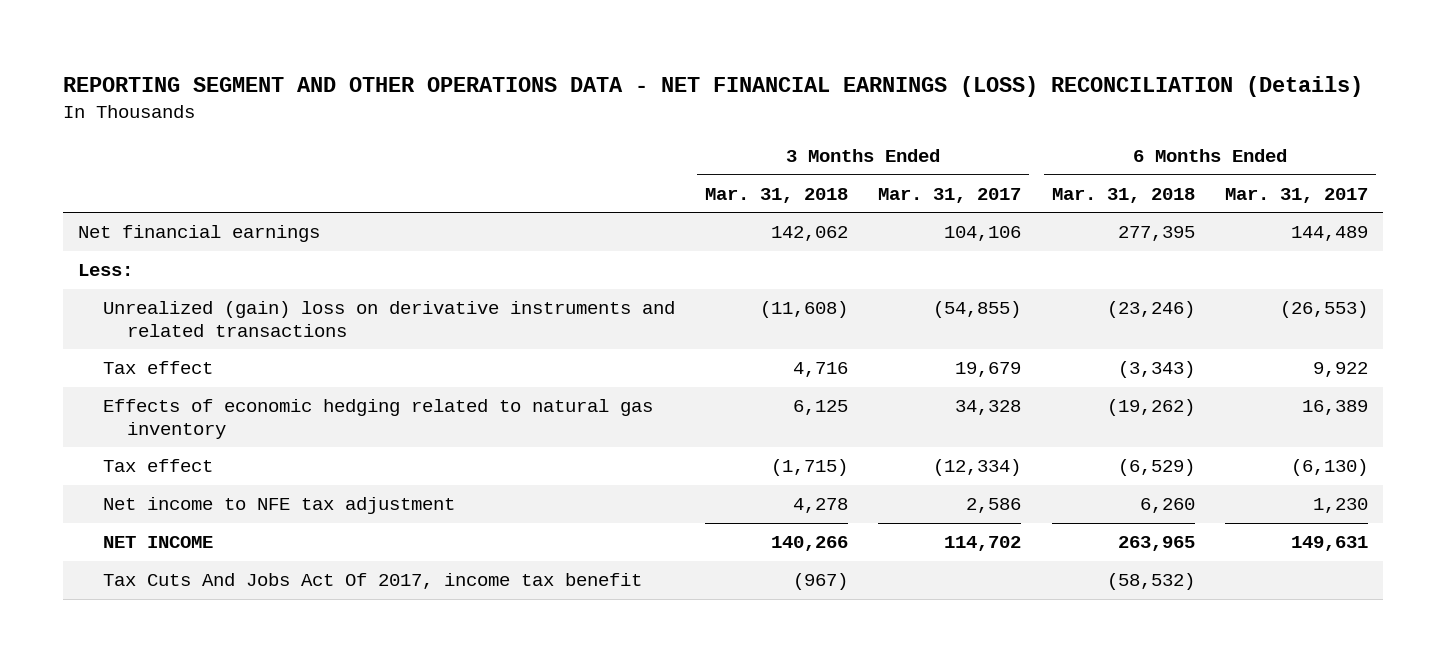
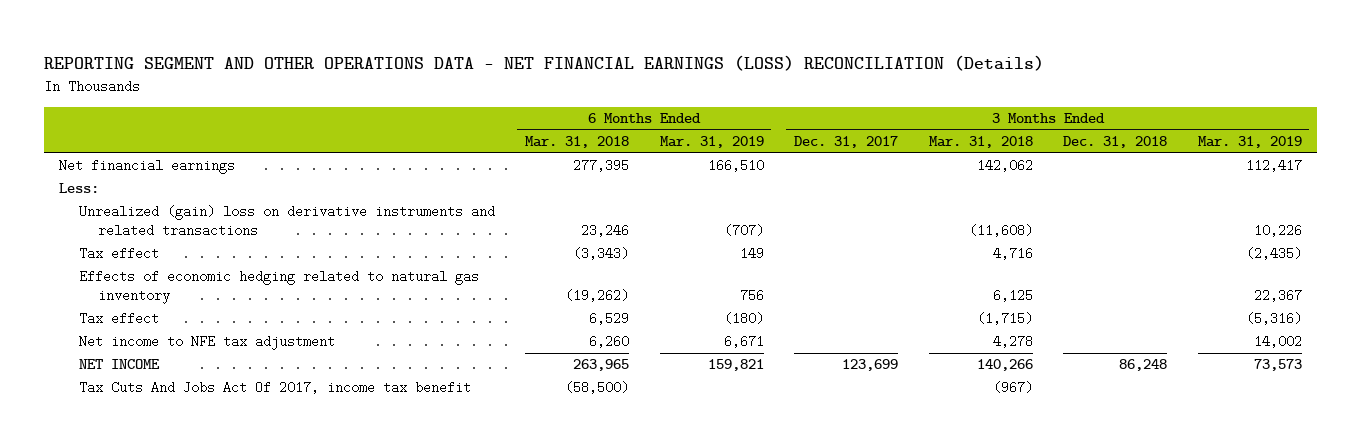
- | 3 Months Ended Mar. 31, 2018 | 3 Months Ended Mar. 31, 2017 | 6 Months Ended Mar. 31, 2018 | 6 Months Ended Mar. 31, 2017
+ | 6 Months Ended Mar. 31, 2018 | 6 Months Ended Mar. 31, 2019 | 3 Months Ended Dec. 31, 2017 | 3 Months Ended Mar. 31, 2018 | 3 Months Ended Dec. 31, 2018 | 3 Months Ended Mar. 31, 2019
- Unrealized (gain) loss on derivative instruments and related transactions | (11,608) | (54,855) | (23,246) | (26,553)
+ Unrealized (gain) loss on derivative instruments and related transactions | 23,246 | (707) | | (11,608) | | 10,226
- Tax effect | (1,715) | (12,334) | (6,529) | (6,130)
+ Tax effect | 6,529 | (180) | | (1,715) | | (5,316)
- Tax Cuts And Jobs Act Of 2017, income tax benefit | (967) | | (58,532) |
+ Tax Cuts And Jobs Act Of 2017, income tax benefit | (58,500) | | | (967) | |

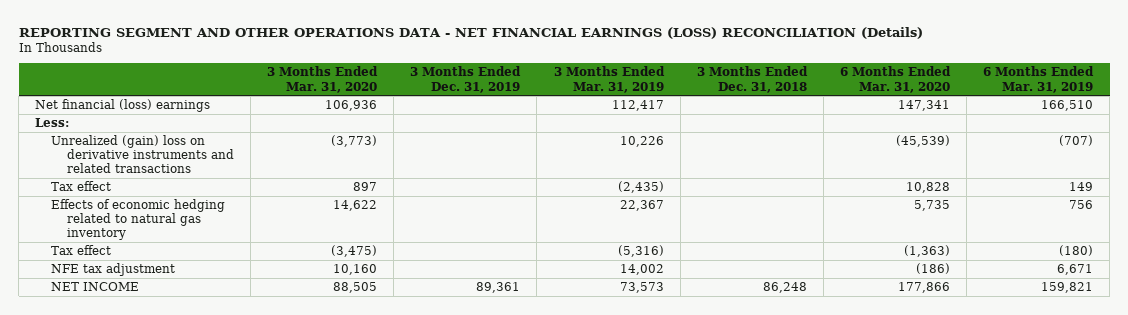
- | 6 Months Ended Mar. 31, 2018 | 6 Months Ended Mar. 31, 2019 | 3 Months Ended Dec. 31, 2017 | 3 Months Ended Mar. 31, 2018 | 3 Months Ended Dec. 31, 2018 | 3 Months Ended Mar. 31, 2019
+ | 3 Months Ended Mar. 31, 2020 | 3 Months Ended Dec. 31, 2019 | 3 Months Ended Mar. 31, 2019 | 3 Months Ended Dec. 31, 2018 | 6 Months Ended Mar. 31, 2020 | 6 Months Ended Mar. 31, 2019
- Net financial earnings | 277,395 | 166,510 | | 142,062 | | 112,417
+ Net financial (loss) earnings | 106,936 | | 112,417 | | 147,341 | 166,510
- Net income to NFE tax adjustment | 6,260 | 6,671 | | 4,278 | | 14,002
+ NFE tax adjustment | 10,160 | | 14,002 | | (186) | 6,671
- Tax Cuts And Jobs Act Of 2017, income tax benefit | (58,500) | | | (967) | |

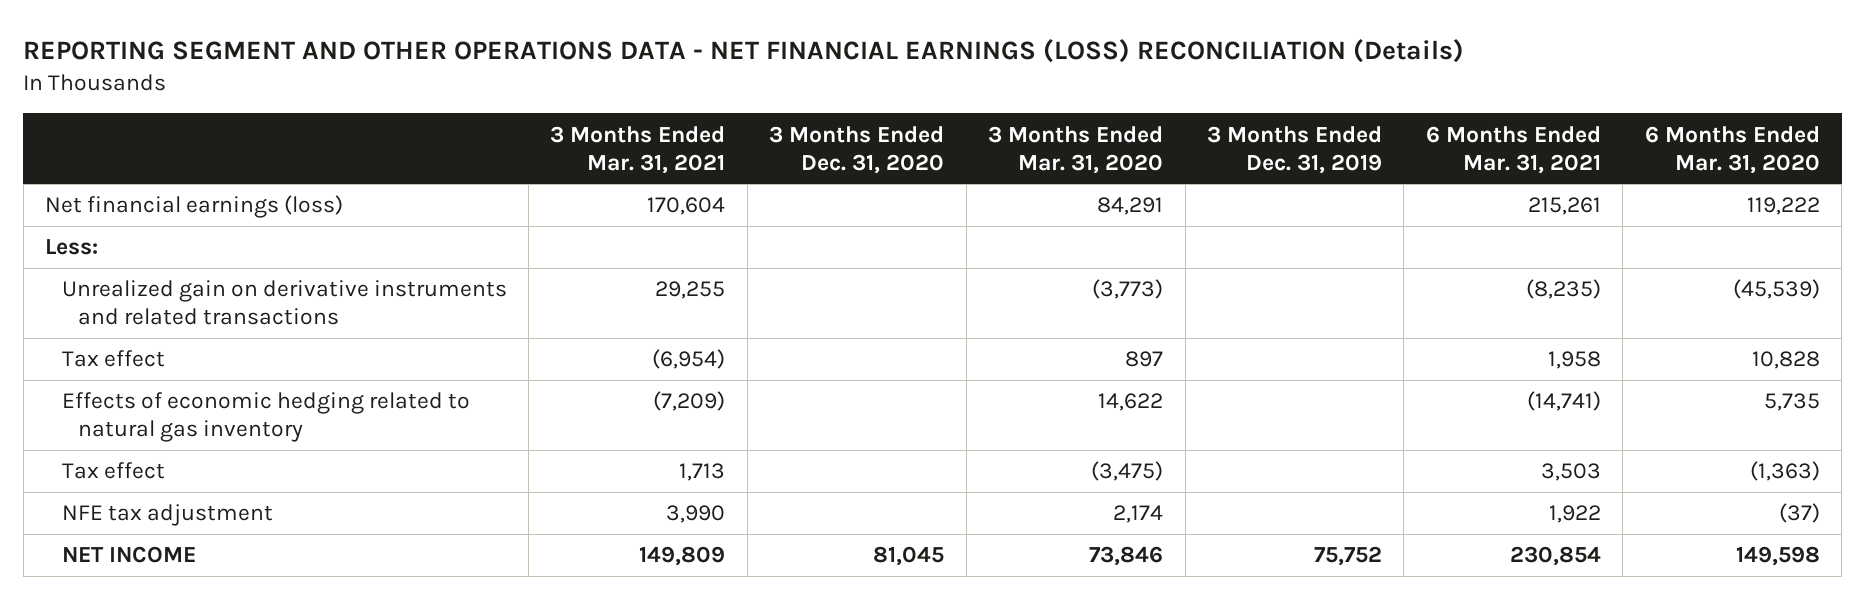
- | 3 Months Ended Mar. 31, 2020 | 3 Months Ended Dec. 31, 2019 | 3 Months Ended Mar. 31, 2019 | 3 Months Ended Dec. 31, 2018 | 6 Months Ended Mar. 31, 2020 | 6 Months Ended Mar. 31, 2019
+ | 3 Months Ended Mar. 31, 2021 | 3 Months Ended Dec. 31, 2020 | 3 Months Ended Mar. 31, 2020 | 3 Months Ended Dec. 31, 2019 | 6 Months Ended Mar. 31, 2021 | 6 Months Ended Mar. 31, 2020
- Net financial (loss) earnings | 106,936 | | 112,417 | | 147,341 | 166,510
+ Net financial earnings (loss) | 170,604 | | 84,291 | | 215,261 | 119,222
- Unrealized (gain) loss on derivative instruments and related transactions | (3,773) | | 10,226 | | (45,539) | (707)
+ Unrealized gain on derivative instruments and related transactions | 29,255 | | (3,773) | | (8,235) | (45,539)
- NFE tax adjustment | 10,160 | | 14,002 | | (186) | 6,671
- NET INCOME | 88,505 | 89,361 | 73,573 | 86,248 | 177,866 | 159,821
+ NFE tax adjustment | 3,990 | | 2,174 | | 1,922 | (37)
+ NET INCOME | 149,809 | 81,045 | 73,846 | 75,752 | 230,854 | 149,598

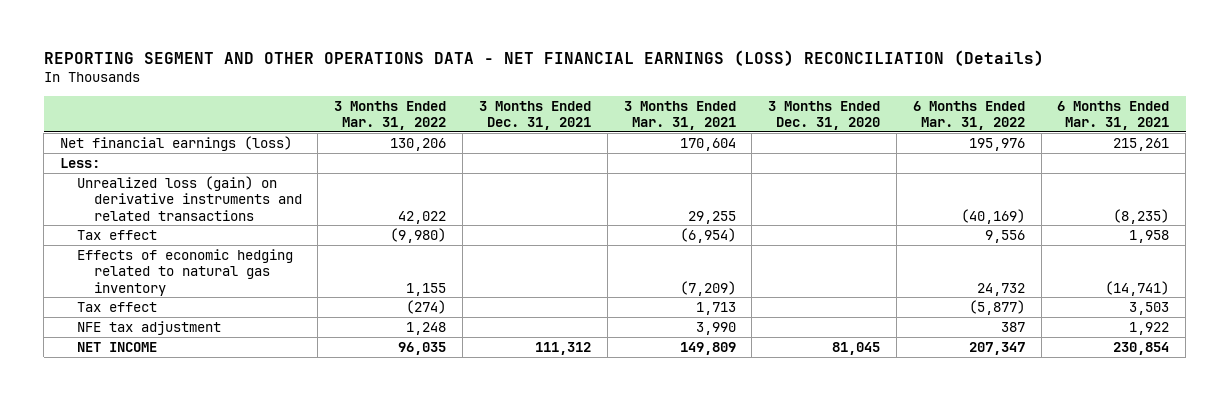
- | 3 Months Ended Mar. 31, 2021 | 3 Months Ended Dec. 31, 2020 | 3 Months Ended Mar. 31, 2020 | 3 Months Ended Dec. 31, 2019 | 6 Months Ended Mar. 31, 2021 | 6 Months Ended Mar. 31, 2020
+ | 3 Months Ended Mar. 31, 2022 | 3 Months Ended Dec. 31, 2021 | 3 Months Ended Mar. 31, 2021 | 3 Months Ended Dec. 31, 2020 | 6 Months Ended Mar. 31, 2022 | 6 Months Ended Mar. 31, 2021
- Unrealized gain on derivative instruments and related transactions | 29,255 | | (3,773) | | (8,235) | (45,539)
+ Unrealized loss (gain) on derivative instruments and related transactions | 42,022 | | 29,255 | | (40,169) | (8,235)

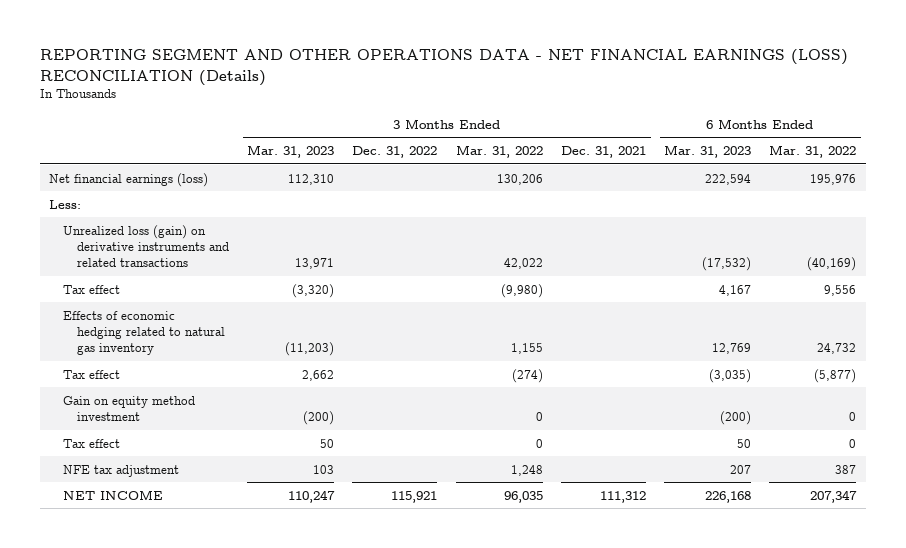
- | 3 Months Ended Mar. 31, 2022 | 3 Months Ended Dec. 31, 2021 | 3 Months Ended Mar. 31, 2021 | 3 Months Ended Dec. 31, 2020 | 6 Months Ended Mar. 31, 2022 | 6 Months Ended Mar. 31, 2021
+ | 3 Months Ended Mar. 31, 2023 | 3 Months Ended Dec. 31, 2022 | 3 Months Ended Mar. 31, 2022 | 3 Months Ended Dec. 31, 2021 | 6 Months Ended Mar. 31, 2023 | 6 Months Ended Mar. 31, 2022
+ Gain on equity method investment | (200) | | 0 | | (200) | 0
+ Tax effect | 50 | | 0 | | 50 | 0

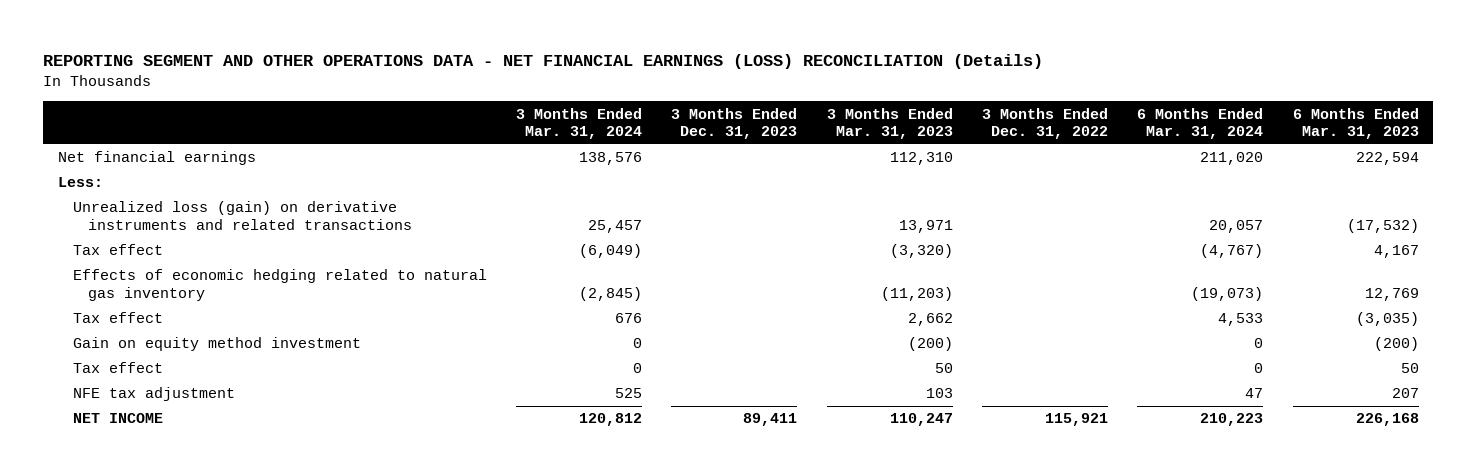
- | 3 Months Ended Mar. 31, 2023 | 3 Months Ended Dec. 31, 2022 | 3 Months Ended Mar. 31, 2022 | 3 Months Ended Dec. 31, 2021 | 6 Months Ended Mar. 31, 2023 | 6 Months Ended Mar. 31, 2022
+ | 3 Months Ended Mar. 31, 2024 | 3 Months Ended Dec. 31, 2023 | 3 Months Ended Mar. 31, 2023 | 3 Months Ended Dec. 31, 2022 | 6 Months Ended Mar. 31, 2024 | 6 Months Ended Mar. 31, 2023
- Net financial earnings (loss) | 112,310 | | 130,206 | | 222,594 | 195,976
+ Net financial earnings | 138,576 | | 112,310 | | 211,020 | 222,594

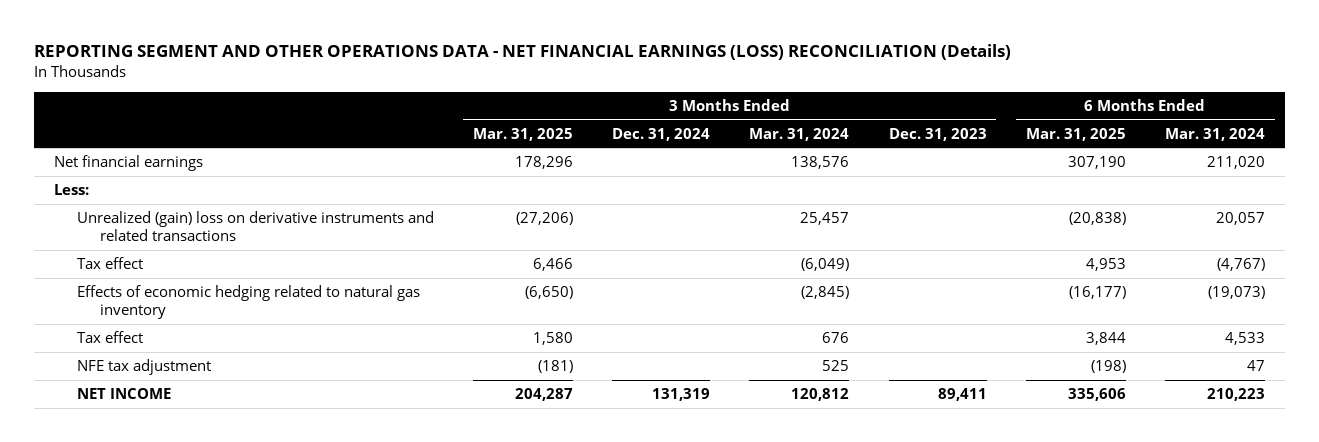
- | 3 Months Ended Mar. 31, 2024 | 3 Months Ended Dec. 31, 2023 | 3 Months Ended Mar. 31, 2023 | 3 Months Ended Dec. 31, 2022 | 6 Months Ended Mar. 31, 2024 | 6 Months Ended Mar. 31, 2023
+ | 3 Months Ended Mar. 31, 2025 | 3 Months Ended Dec. 31, 2024 | 3 Months Ended Mar. 31, 2024 | 3 Months Ended Dec. 31, 2023 | 6 Months Ended Mar. 31, 2025 | 6 Months Ended Mar. 31, 2024
- Unrealized loss (gain) on derivative instruments and related transactions | 25,457 | | 13,971 | | 20,057 | (17,532)
+ Unrealized (gain) loss on derivative instruments and related transactions | (27,206) | | 25,457 | | (20,838) | 20,057
- Gain on equity method investment | 0 | | (200) | | 0 | (200)
- Tax effect | 0 | | 50 | | 0 | 50

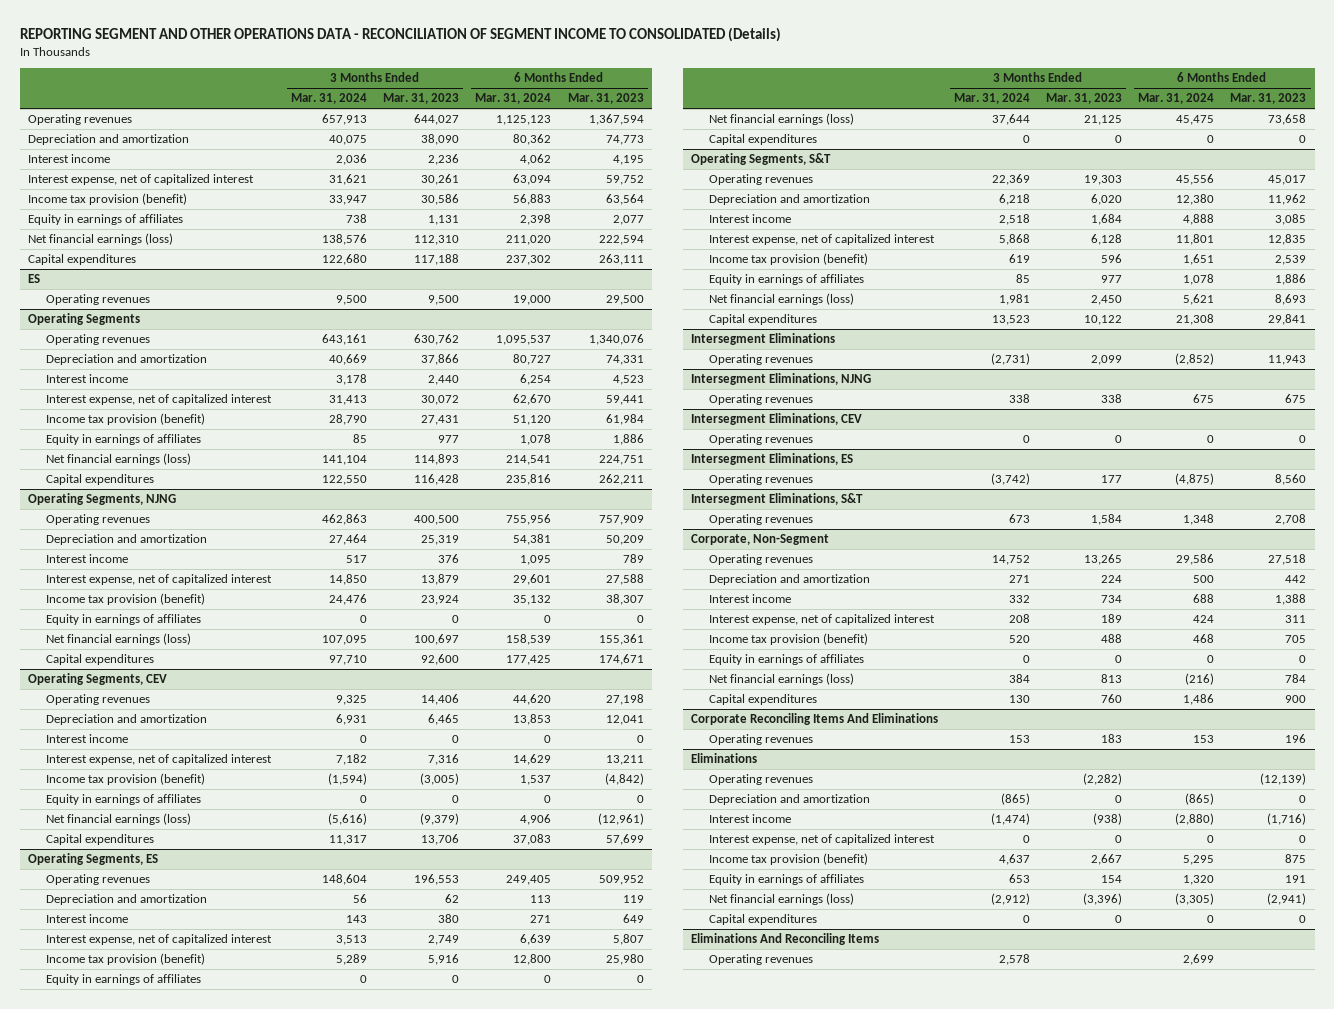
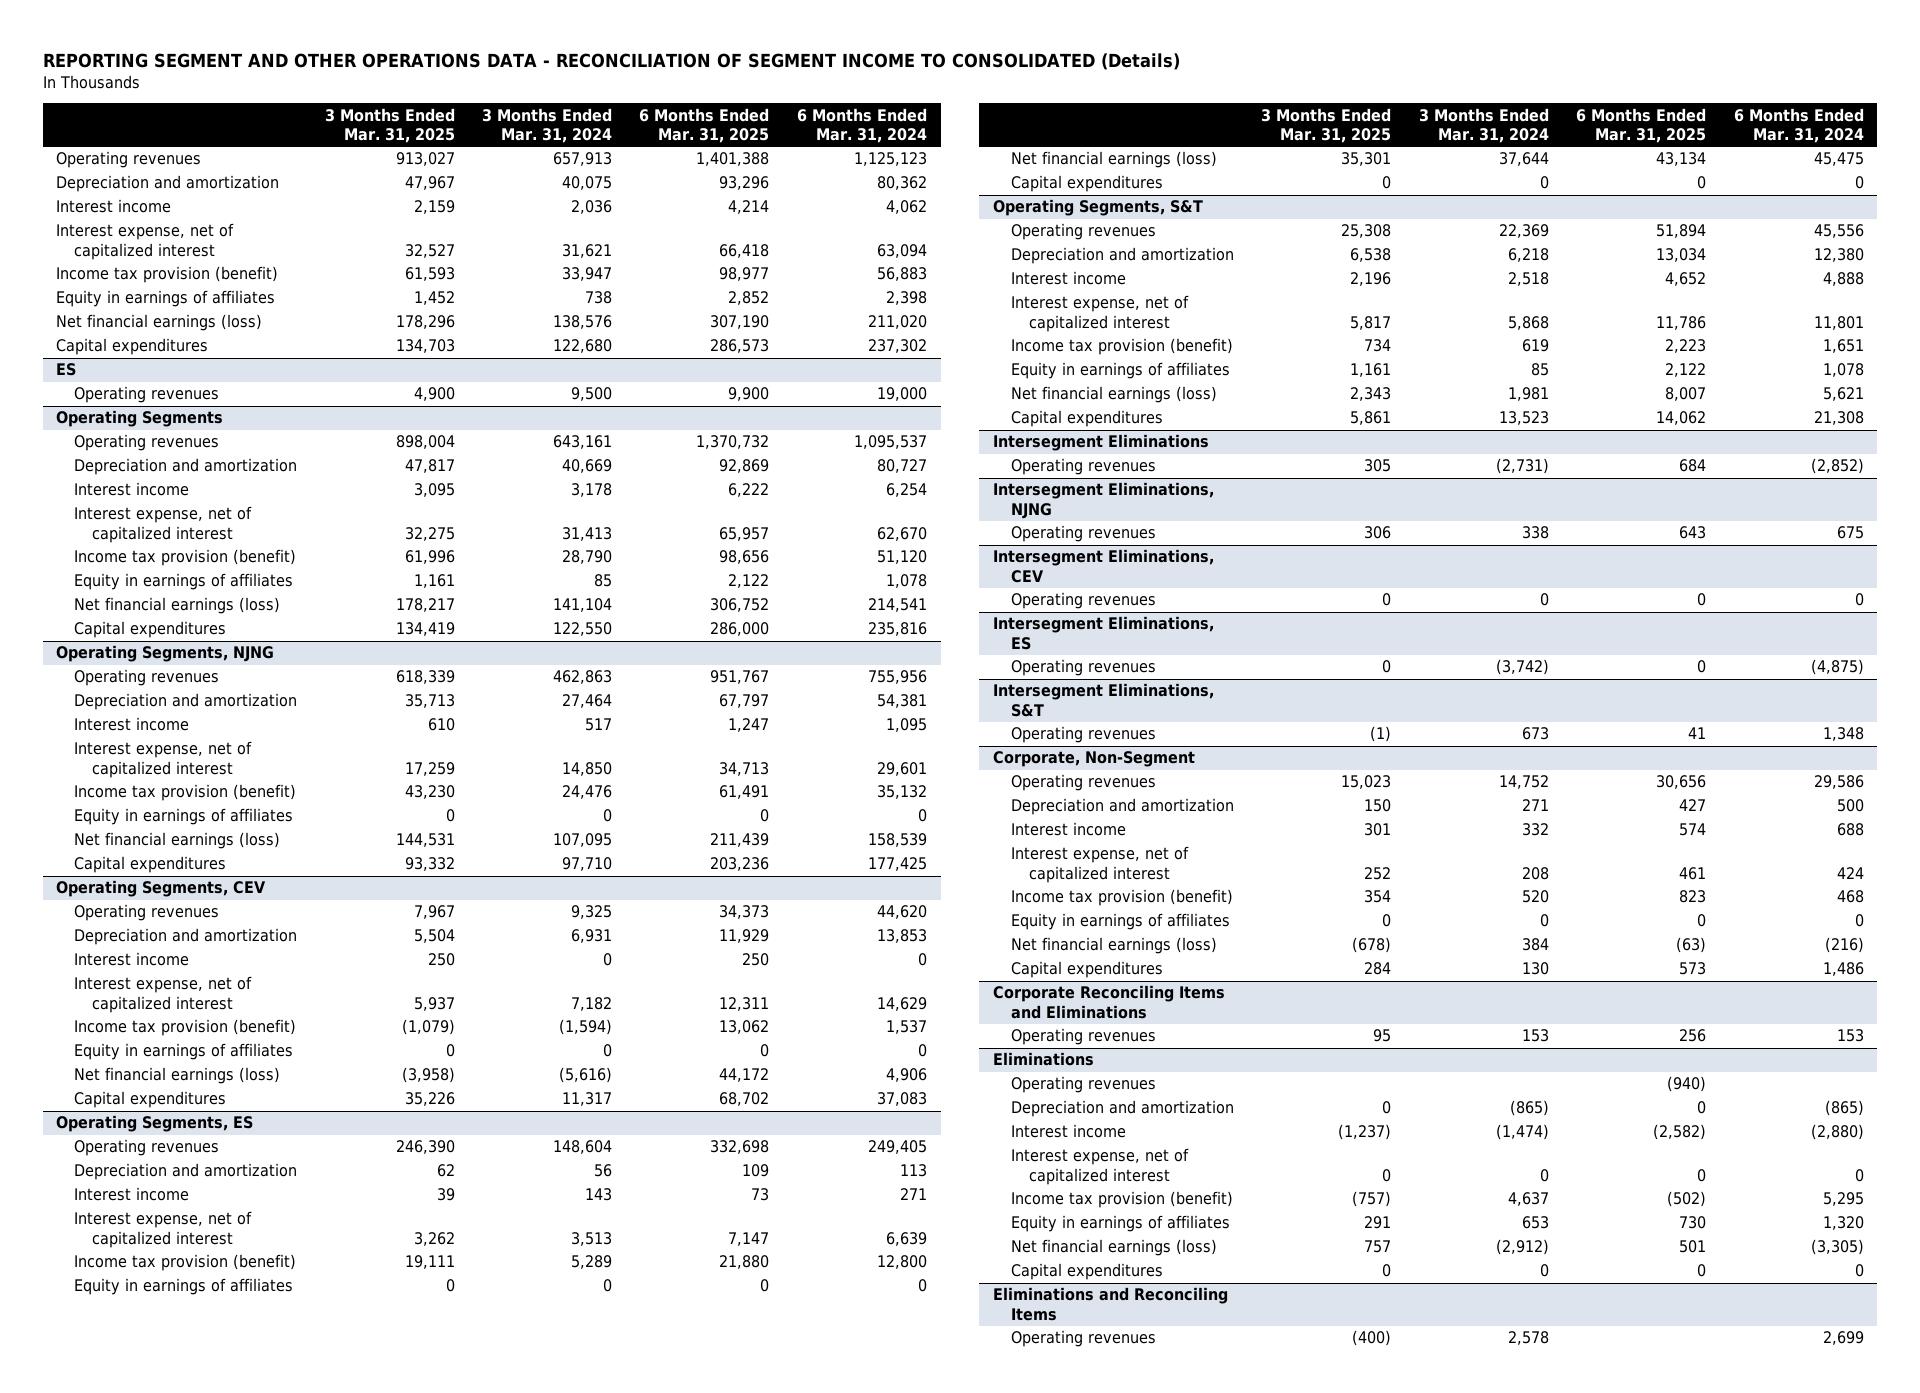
- | 3 Months Ended Mar. 31, 2024 | 3 Months Ended Mar. 31, 2023 | 6 Months Ended Mar. 31, 2024 | 6 Months Ended Mar. 31, 2023
+ | 3 Months Ended Mar. 31, 2025 | 3 Months Ended Mar. 31, 2024 | 6 Months Ended Mar. 31, 2025 | 6 Months Ended Mar. 31, 2024
- Corporate Reconciling Items And Eliminations
+ Corporate Reconciling Items and Eliminations
- Eliminations And Reconciling Items
+ Eliminations and Reconciling Items

